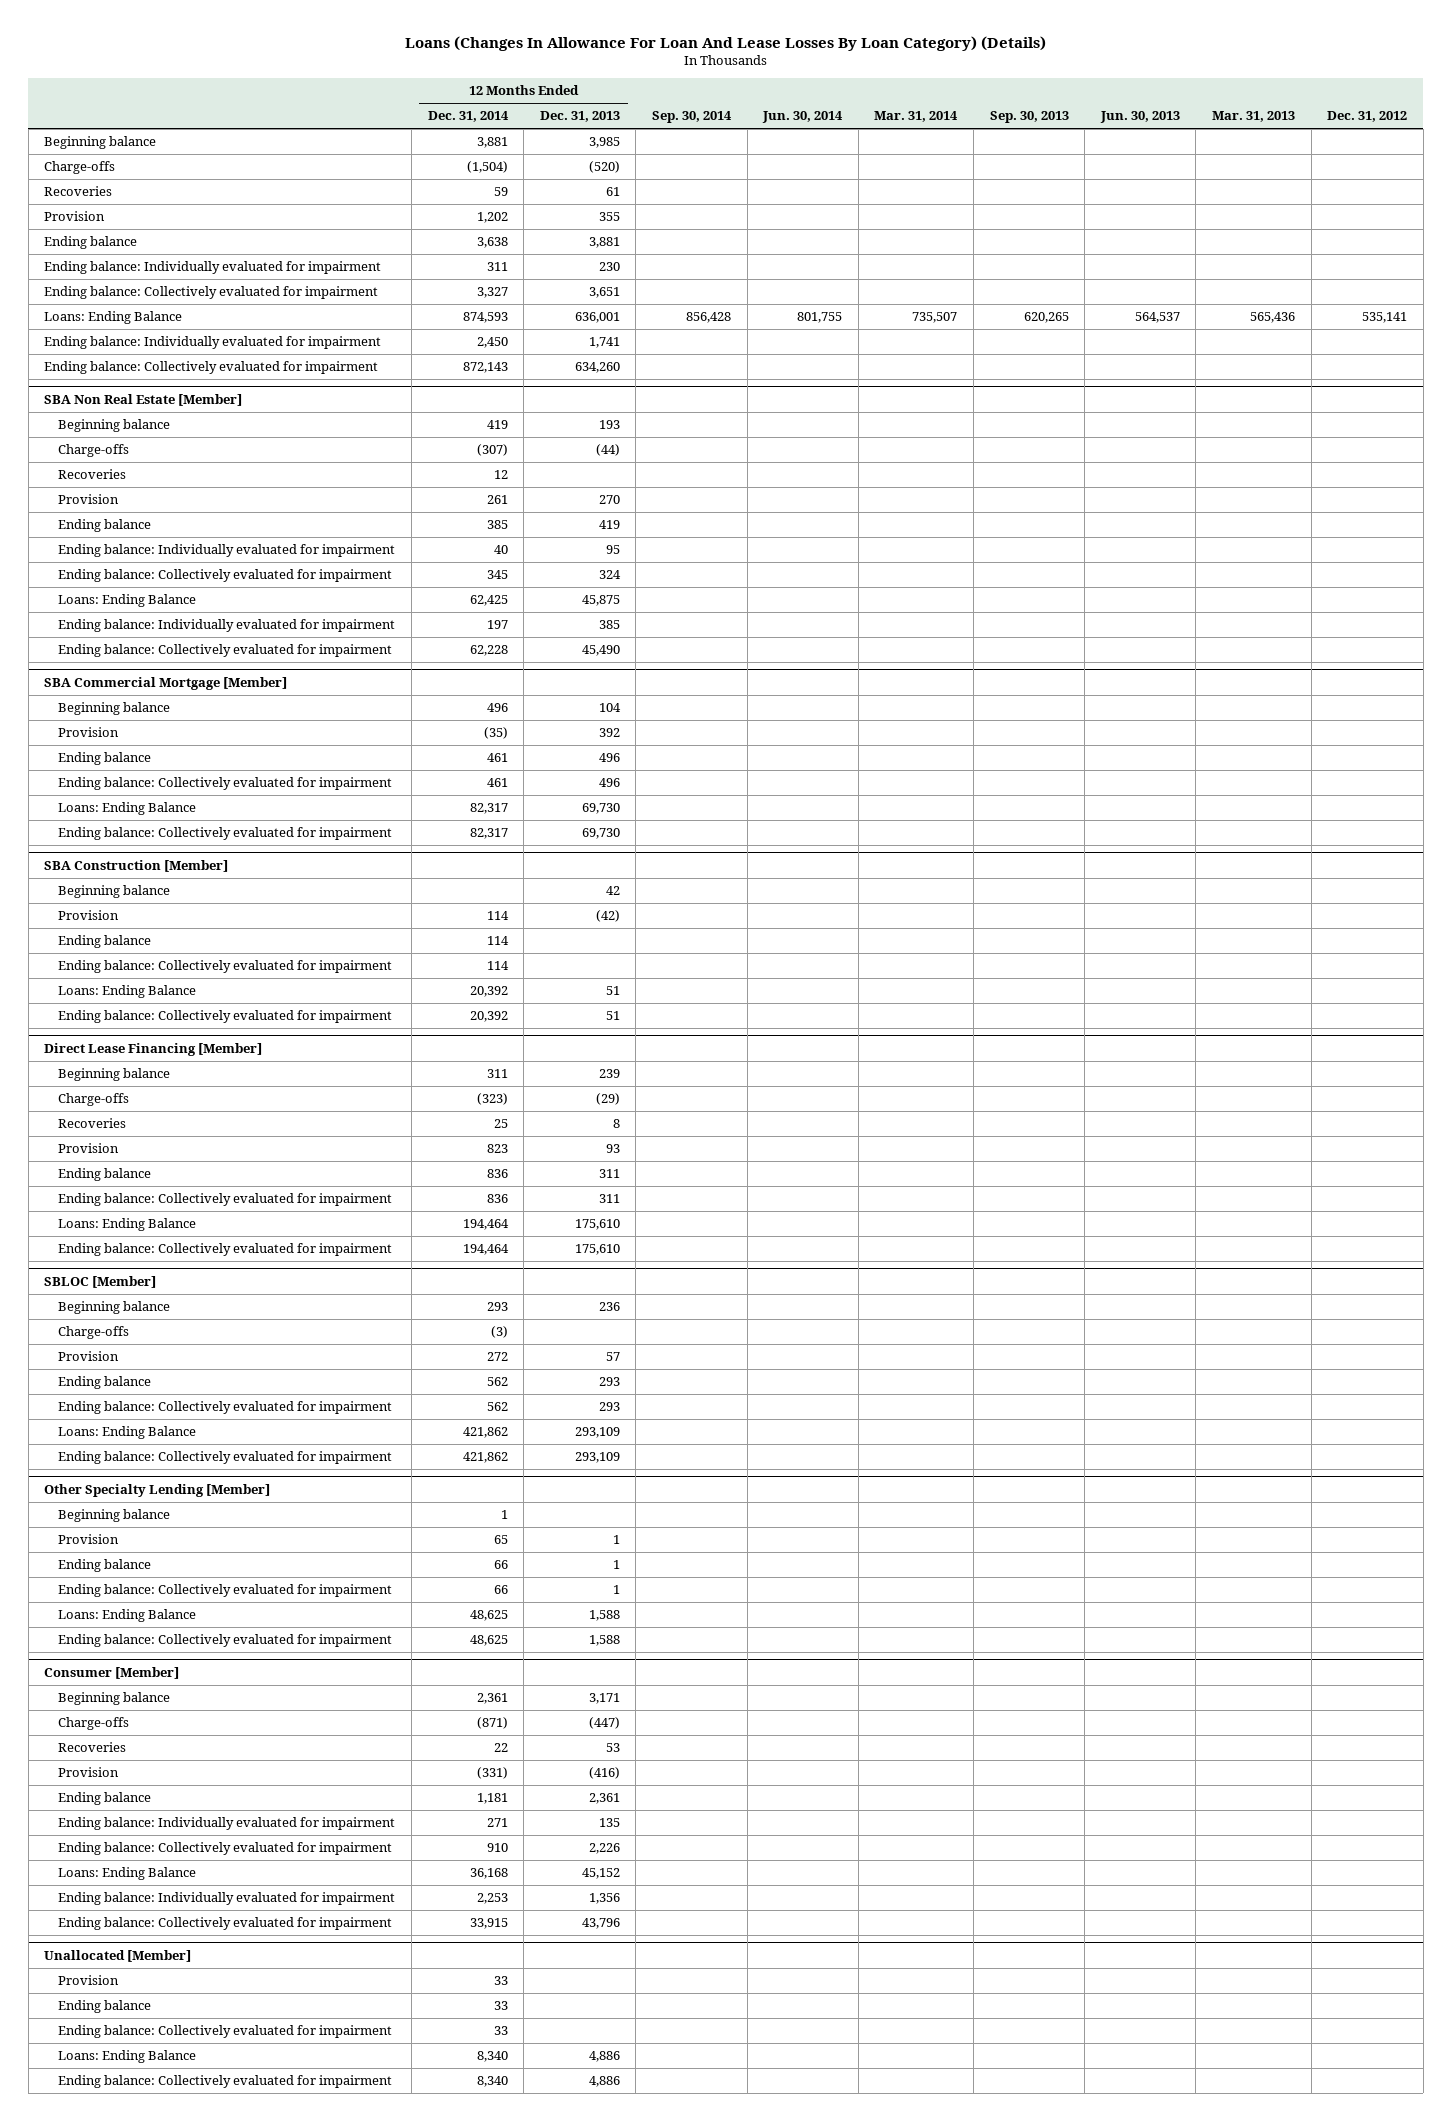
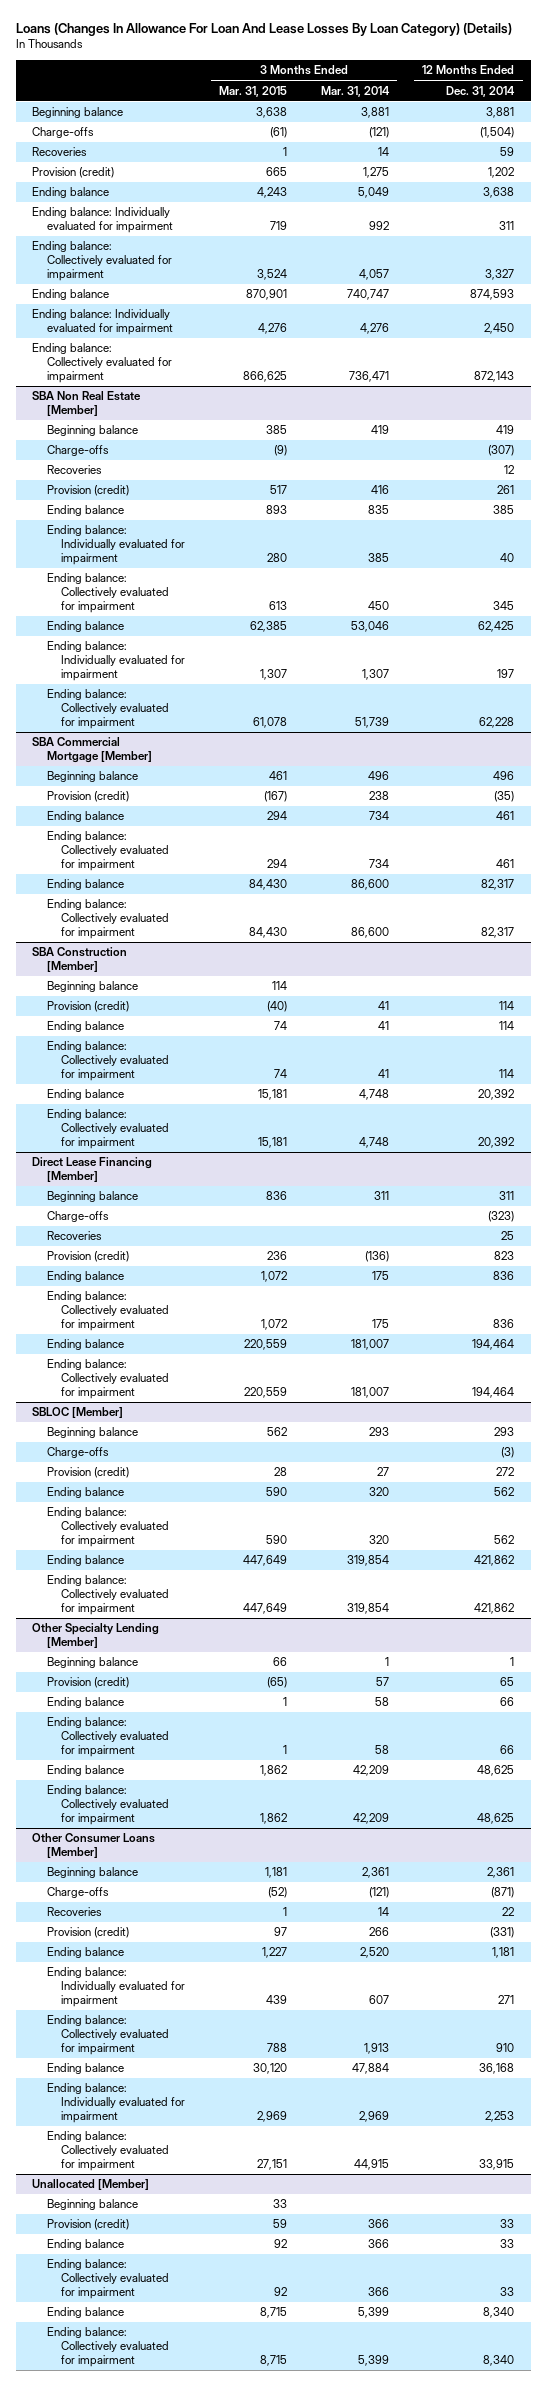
- | 12 Months Ended Dec. 31, 2014 | 12 Months Ended Dec. 31, 2013 | Sep. 30, 2014 | Jun. 30, 2014 | Mar. 31, 2014 | Sep. 30, 2013 | Jun. 30, 2013 | Mar. 31, 2013 | Dec. 31, 2012
+ | 3 Months Ended Mar. 31, 2015 | 3 Months Ended Mar. 31, 2014 | 12 Months Ended Dec. 31, 2014
- Provision | 1,202 | 355 | | | | | | |
+ Provision (credit) | 665 | 1,275 | 1,202
- Loans: Ending Balance | 874,593 | 636,001 | 856,428 | 801,755 | 735,507 | 620,265 | 564,537 | 565,436 | 535,141
+ Ending balance | 870,901 | 740,747 | 874,593
@ SBA Non Real Estate [Member]
- Provision | 261 | 270 | | | | | | |
+ Provision (credit) | 517 | 416 | 261
- Loans: Ending Balance | 62,425 | 45,875 | | | | | | |
+ Ending balance | 62,385 | 53,046 | 62,425
@ SBA Commercial Mortgage [Member]
- Provision | (35) | 392 | | | | | | |
+ Provision (credit) | (167) | 238 | (35)
- Loans: Ending Balance | 82,317 | 69,730 | | | | | | |
+ Ending balance | 84,430 | 86,600 | 82,317
@ SBA Construction [Member]
- Provision | 114 | (42) | | | | | | |
+ Provision (credit) | (40) | 41 | 114
- Loans: Ending Balance | 20,392 | 51 | | | | | | |
+ Ending balance | 15,181 | 4,748 | 20,392
@ Direct Lease Financing [Member]
- Provision | 823 | 93 | | | | | | |
+ Provision (credit) | 236 | (136) | 823
- Loans: Ending Balance | 194,464 | 175,610 | | | | | | |
+ Ending balance | 220,559 | 181,007 | 194,464
@ SBLOC [Member]
- Provision | 272 | 57 | | | | | | |
+ Provision (credit) | 28 | 27 | 272
- Loans: Ending Balance | 421,862 | 293,109 | | | | | | |
+ Ending balance | 447,649 | 319,854 | 421,862
@ Other Specialty Lending [Member]
- Provision | 65 | 1 | | | | | | |
+ Provision (credit) | (65) | 57 | 65
- Loans: Ending Balance | 48,625 | 1,588 | | | | | | |
+ Ending balance | 1,862 | 42,209 | 48,625
- Consumer [Member]
+ Other Consumer Loans [Member]
- Provision | (331) | (416) | | | | | | |
+ Provision (credit) | 97 | 266 | (331)
- Loans: Ending Balance | 36,168 | 45,152 | | | | | | |
+ Ending balance | 30,120 | 47,884 | 36,168
@ Unallocated [Member]
- Provision | 33 | | | | | | | |
+ Beginning balance | 33 | |
+ Provision (credit) | 59 | 366 | 33
- Loans: Ending Balance | 8,340 | 4,886 | | | | | | |
+ Ending balance | 8,715 | 5,399 | 8,340

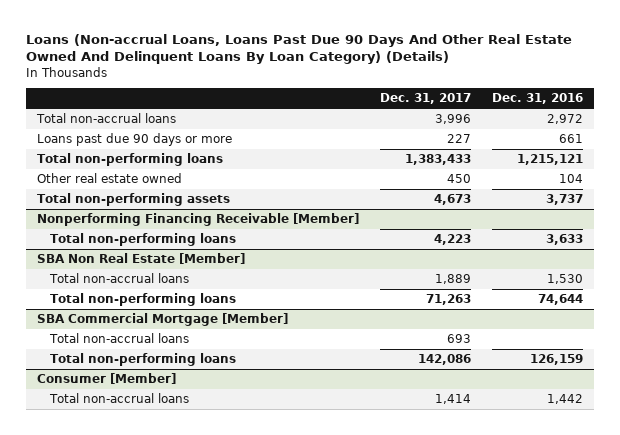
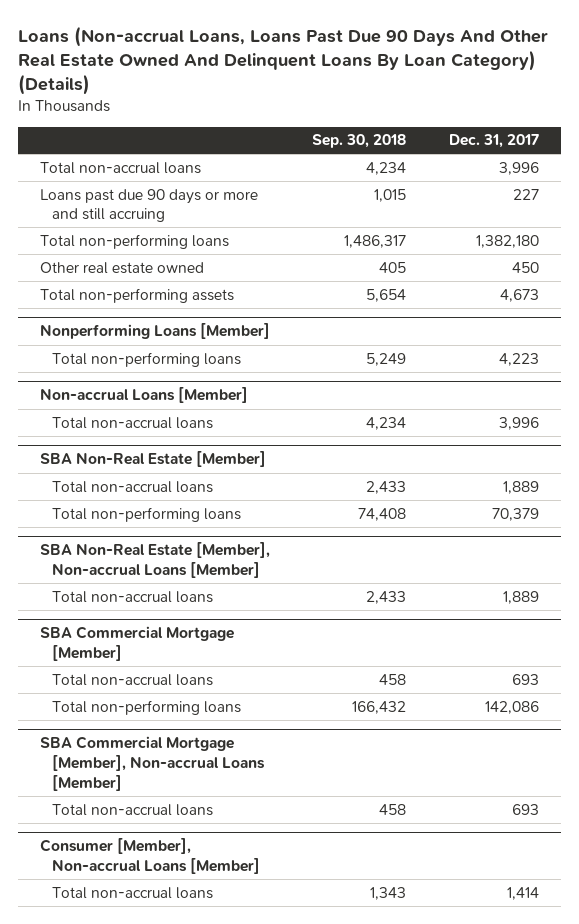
- | Dec. 31, 2017 | Dec. 31, 2016
+ | Sep. 30, 2018 | Dec. 31, 2017
- Loans past due 90 days or more | 227 | 661
- Total non-performing loans | 1,383,433 | 1,215,121
+ Loans past due 90 days or more and still accruing | 1,015 | 227
+ Total non-performing loans | 1,486,317 | 1,382,180
- Nonperforming Financing Receivable [Member]
+ Nonperforming Loans [Member]
- SBA Non Real Estate [Member]
+ Non-accrual Loans [Member]
+ Total non-accrual loans | 4,234 | 3,996
+ SBA Non-Real Estate [Member]
- Total non-performing loans | 71,263 | 74,644
+ Total non-performing loans | 74,408 | 70,379
+ SBA Non-Real Estate [Member], Non-accrual Loans [Member]
+ Total non-accrual loans | 2,433 | 1,889
- Consumer [Member]
+ SBA Commercial Mortgage [Member], Non-accrual Loans [Member]
+ Total non-accrual loans | 458 | 693
+ Consumer [Member], Non-accrual Loans [Member]

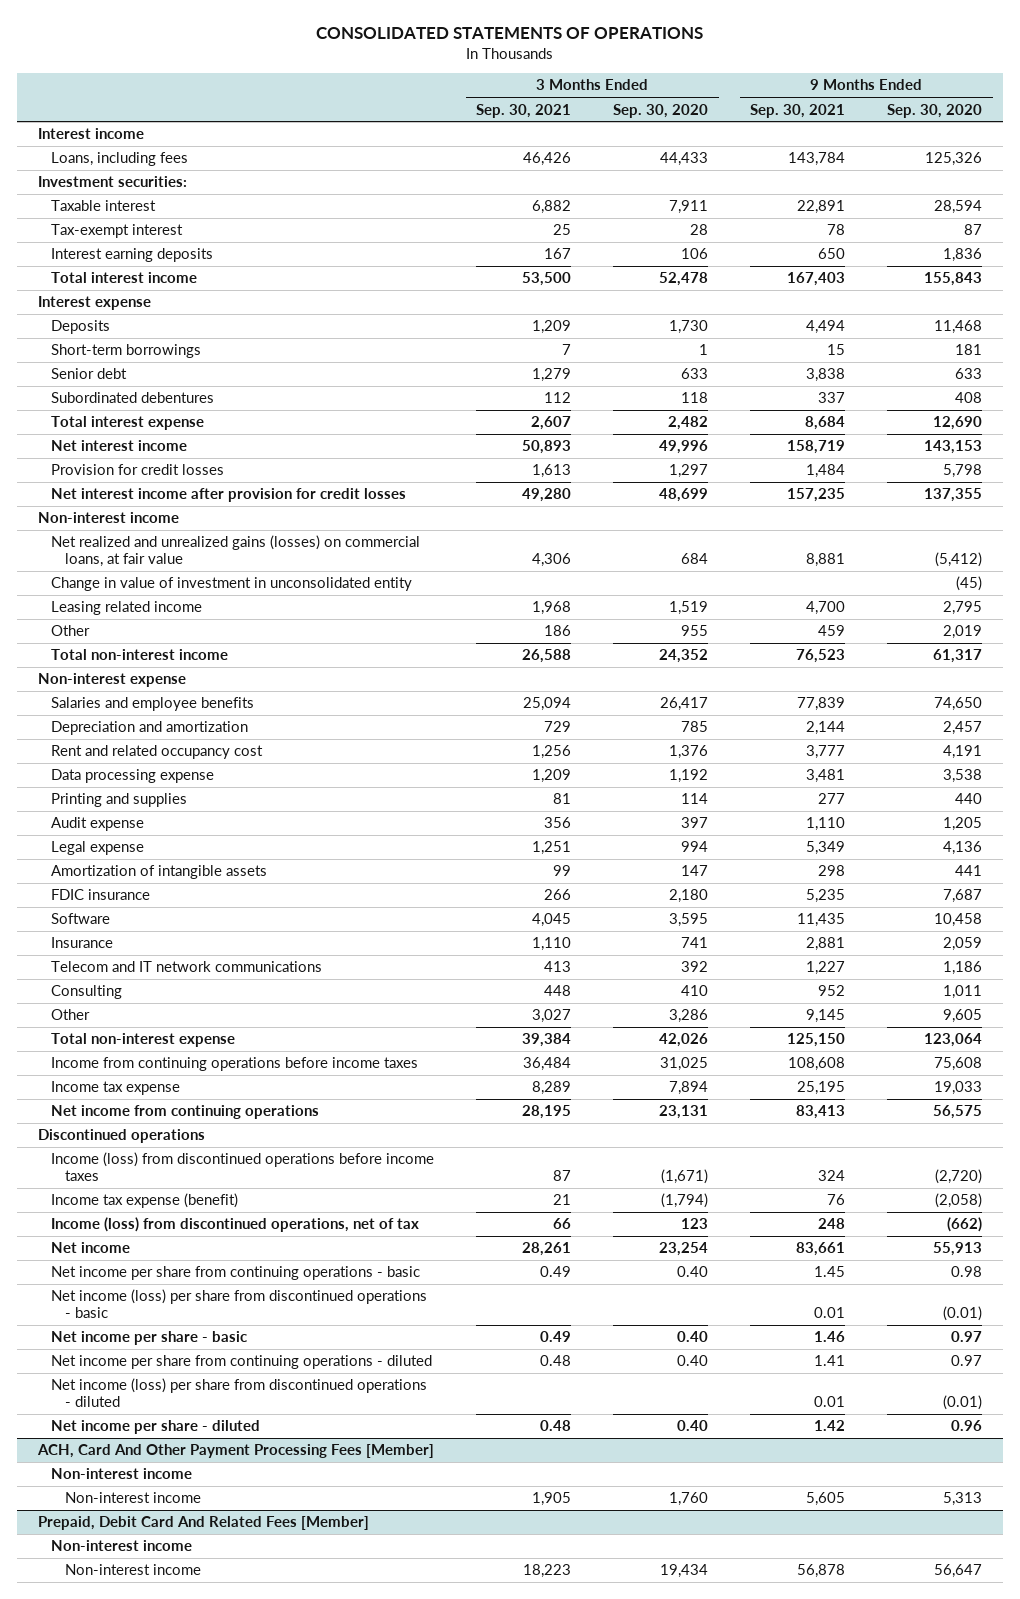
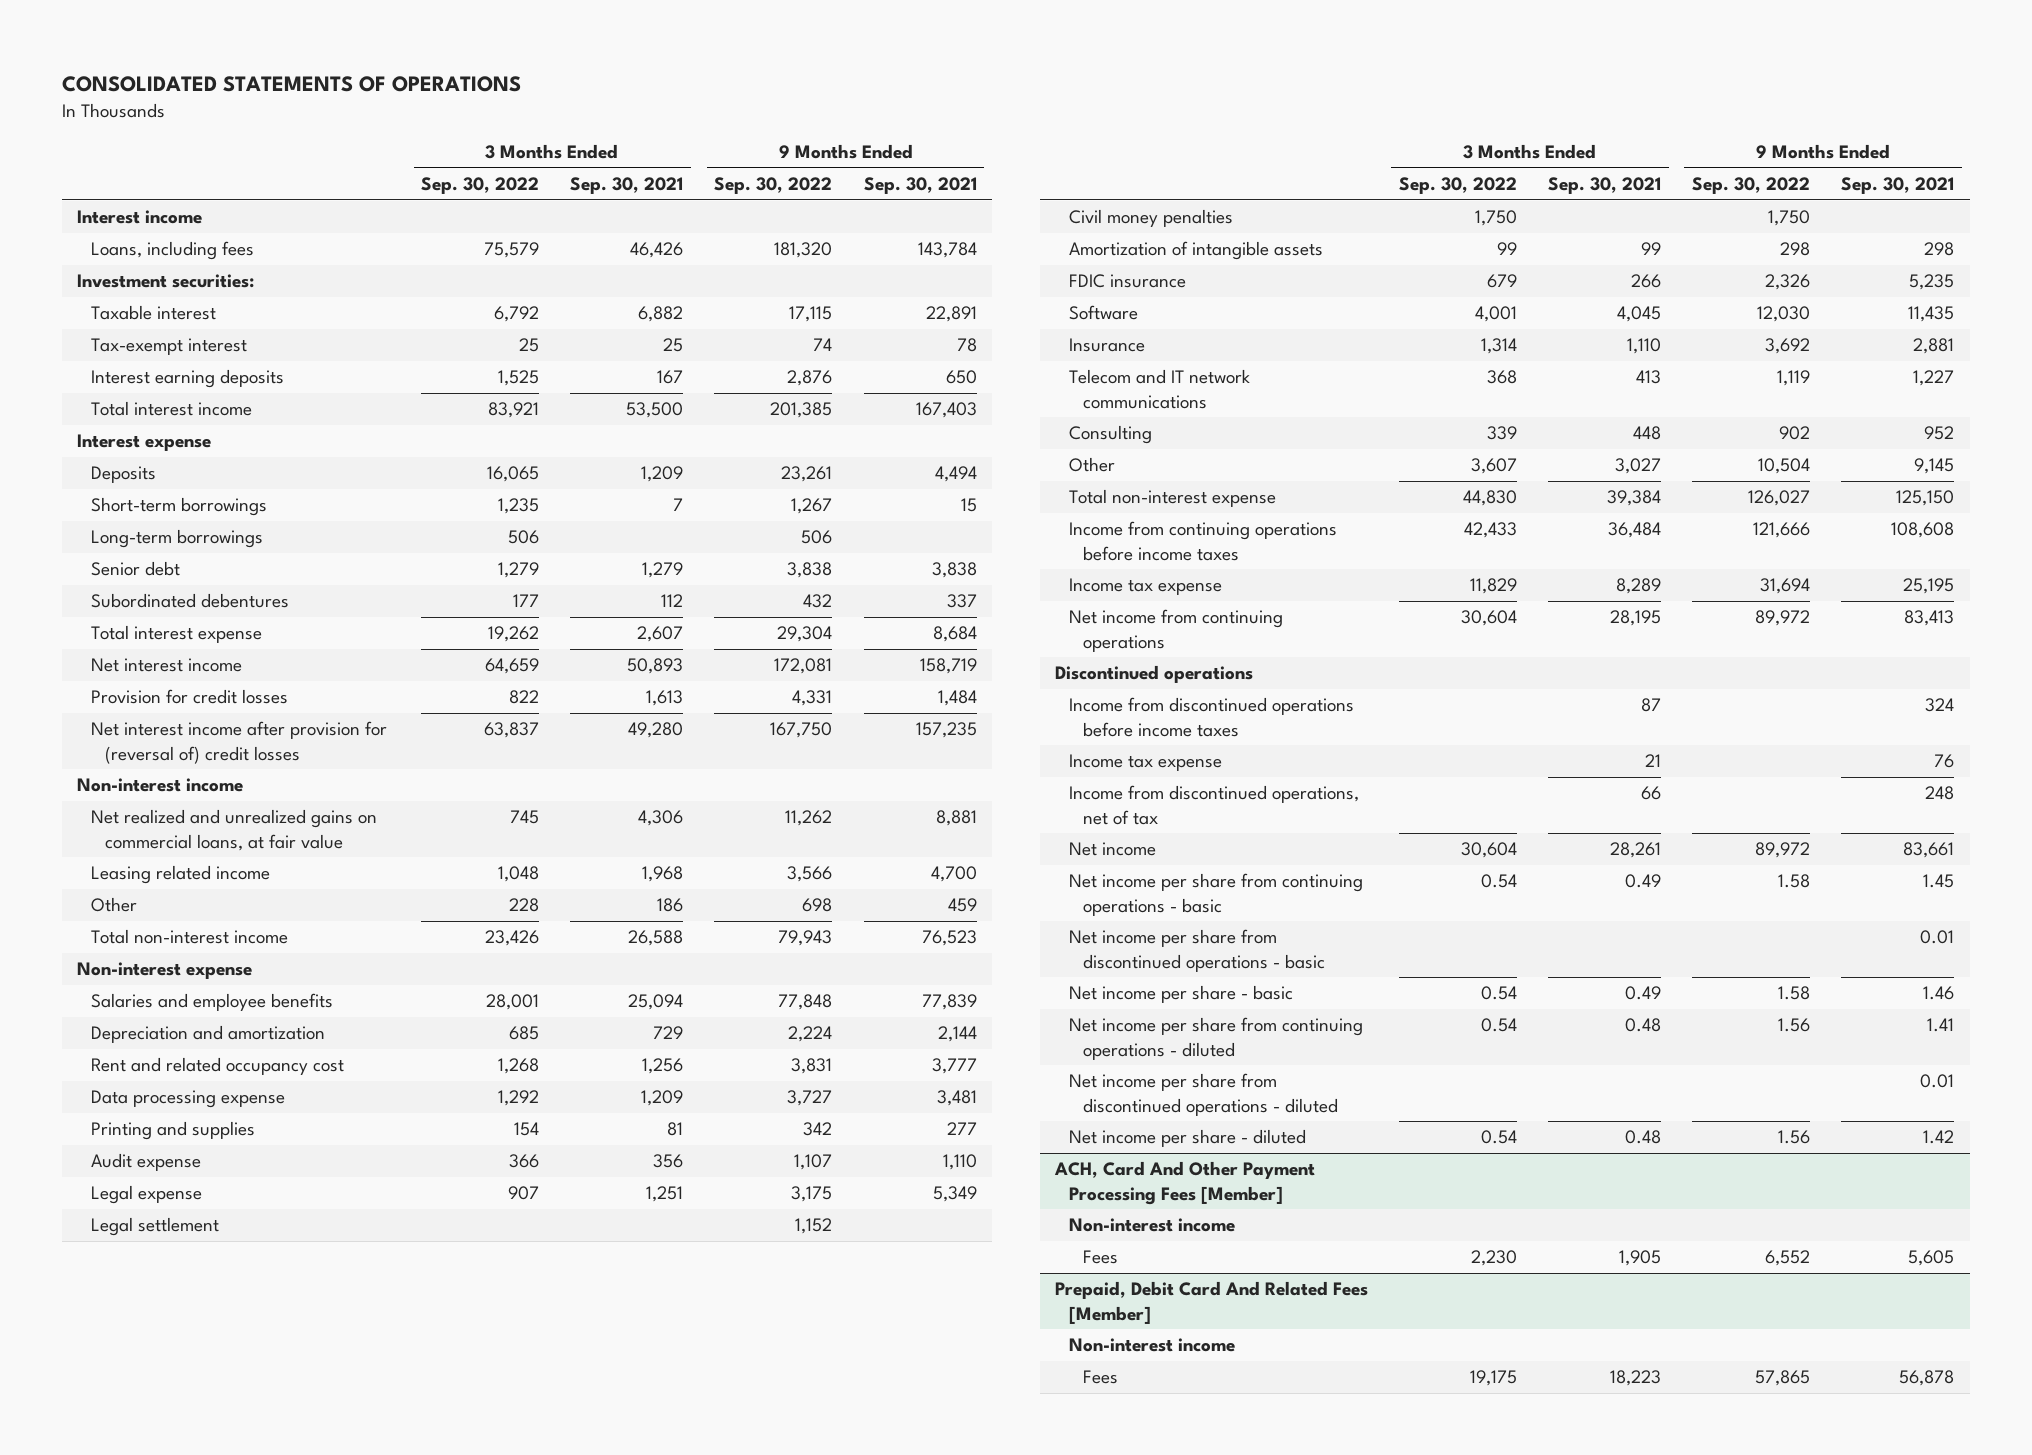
- | 3 Months Ended Sep. 30, 2021 | 3 Months Ended Sep. 30, 2020 | 9 Months Ended Sep. 30, 2021 | 9 Months Ended Sep. 30, 2020
+ | 3 Months Ended Sep. 30, 2022 | 3 Months Ended Sep. 30, 2021 | 9 Months Ended Sep. 30, 2022 | 9 Months Ended Sep. 30, 2021
+ Long-term borrowings | 506 | | 506 |
- Net interest income after provision for credit losses | 49,280 | 48,699 | 157,235 | 137,355
+ Net interest income after provision for (reversal of) credit losses | 63,837 | 49,280 | 167,750 | 157,235
- Net realized and unrealized gains (losses) on commercial loans, at fair value | 4,306 | 684 | 8,881 | (5,412)
- Change in value of investment in unconsolidated entity | | | | (45)
+ Net realized and unrealized gains on commercial loans, at fair value | 745 | 4,306 | 11,262 | 8,881
+ Legal settlement | | | 1,152 |
+ Civil money penalties | 1,750 | | 1,750 |
- Income (loss) from discontinued operations before income taxes | 87 | (1,671) | 324 | (2,720)
- Income tax expense (benefit) | 21 | (1,794) | 76 | (2,058)
- Income (loss) from discontinued operations, net of tax | 66 | 123 | 248 | (662)
+ Income from discontinued operations before income taxes | | 87 | | 324
+ Income tax expense | | 21 | | 76
+ Income from discontinued operations, net of tax | | 66 | | 248
- Net income (loss) per share from discontinued operations - basic | | | 0.01 | (0.01)
+ Net income per share from discontinued operations - basic | | | | 0.01
- Net income (loss) per share from discontinued operations - diluted | | | 0.01 | (0.01)
+ Net income per share from discontinued operations - diluted | | | | 0.01
@ ACH, Card And Other Payment Processing Fees [Member]
- Non-interest income | 1,905 | 1,760 | 5,605 | 5,313
+ Fees | 2,230 | 1,905 | 6,552 | 5,605
@ Prepaid, Debit Card And Related Fees [Member]
- Non-interest income | 18,223 | 19,434 | 56,878 | 56,647
+ Fees | 19,175 | 18,223 | 57,865 | 56,878

